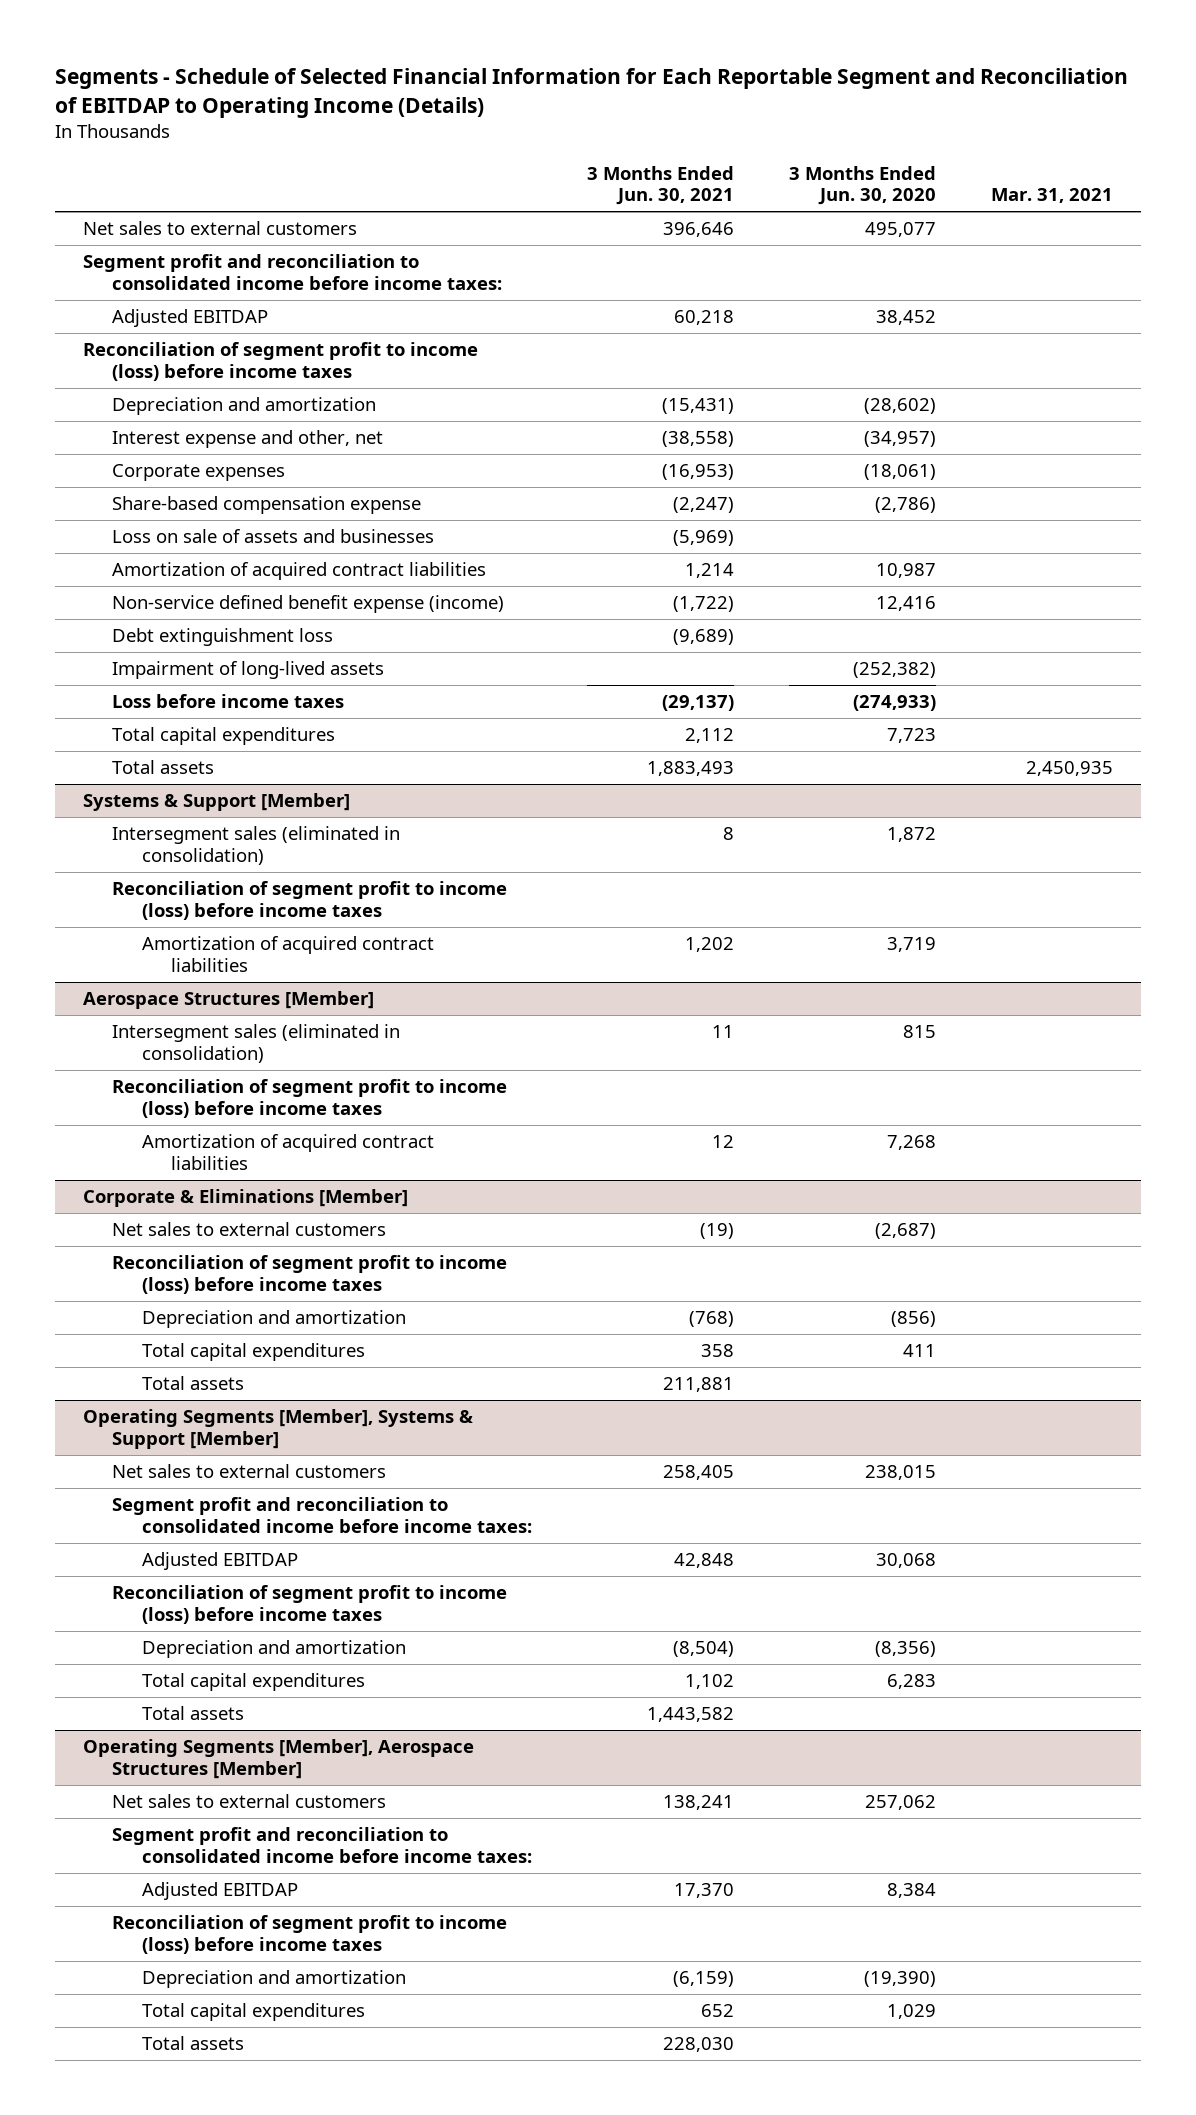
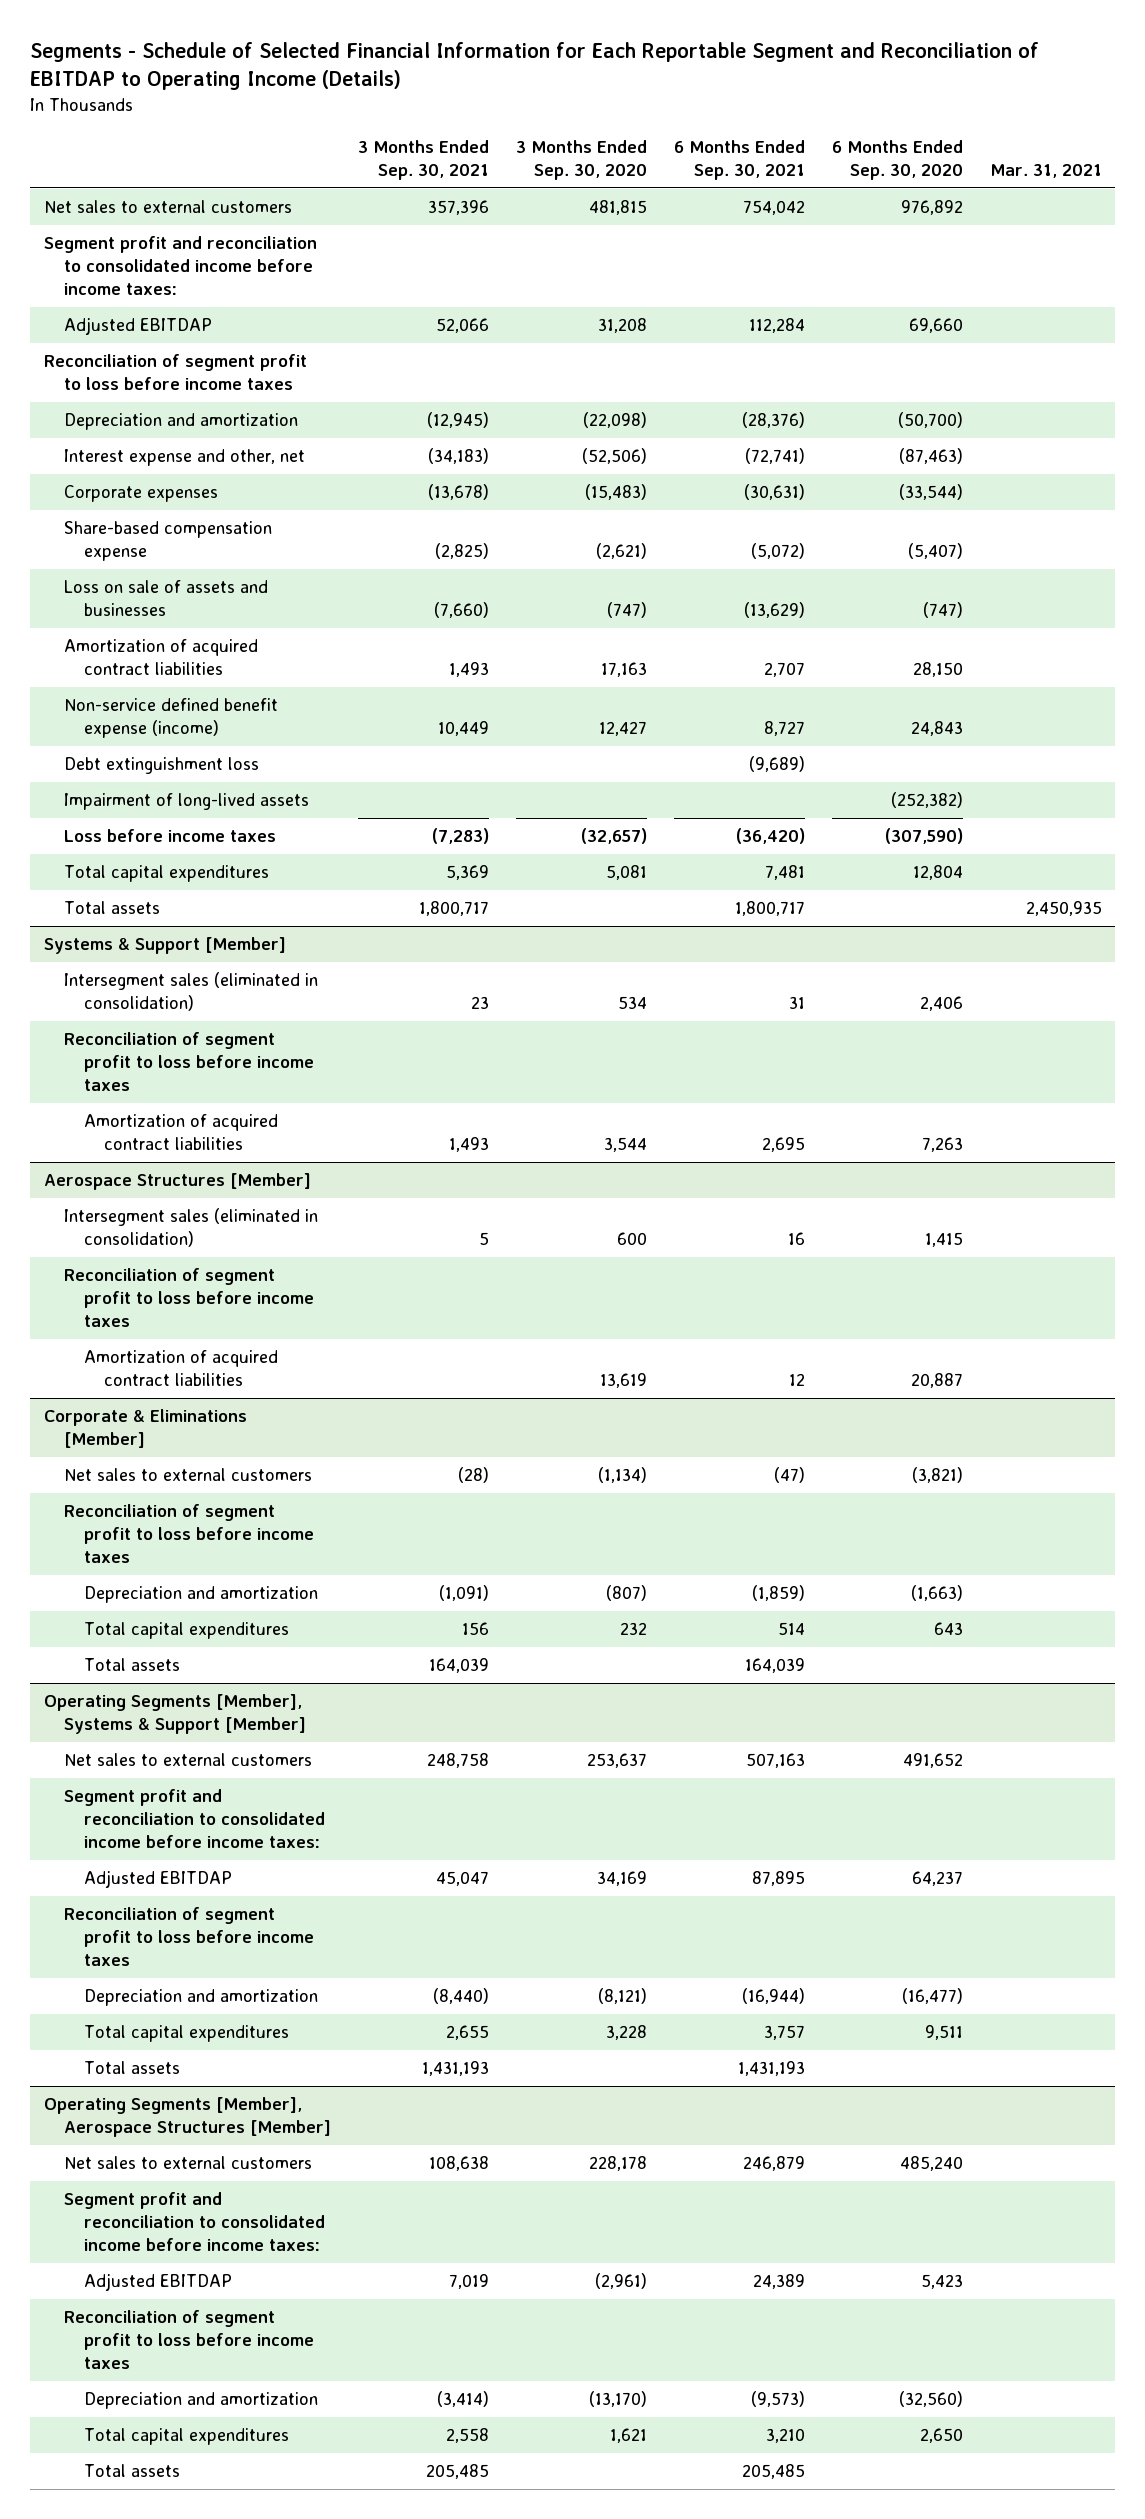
- | 3 Months Ended Jun. 30, 2021 | 3 Months Ended Jun. 30, 2020 | Mar. 31, 2021
+ | 3 Months Ended Sep. 30, 2021 | 3 Months Ended Sep. 30, 2020 | 6 Months Ended Sep. 30, 2021 | 6 Months Ended Sep. 30, 2020 | Mar. 31, 2021
- Reconciliation of segment profit to income (loss) before income taxes
+ Reconciliation of segment profit to loss before income taxes
@ Systems & Support [Member]
- Reconciliation of segment profit to income (loss) before income taxes
+ Reconciliation of segment profit to loss before income taxes
@ Aerospace Structures [Member]
- Reconciliation of segment profit to income (loss) before income taxes
+ Reconciliation of segment profit to loss before income taxes
@ Corporate & Eliminations [Member]
- Reconciliation of segment profit to income (loss) before income taxes
+ Reconciliation of segment profit to loss before income taxes
@ Operating Segments [Member], Systems & Support [Member]
- Reconciliation of segment profit to income (loss) before income taxes
+ Reconciliation of segment profit to loss before income taxes
@ Operating Segments [Member], Aerospace Structures [Member]
- Reconciliation of segment profit to income (loss) before income taxes
+ Reconciliation of segment profit to loss before income taxes

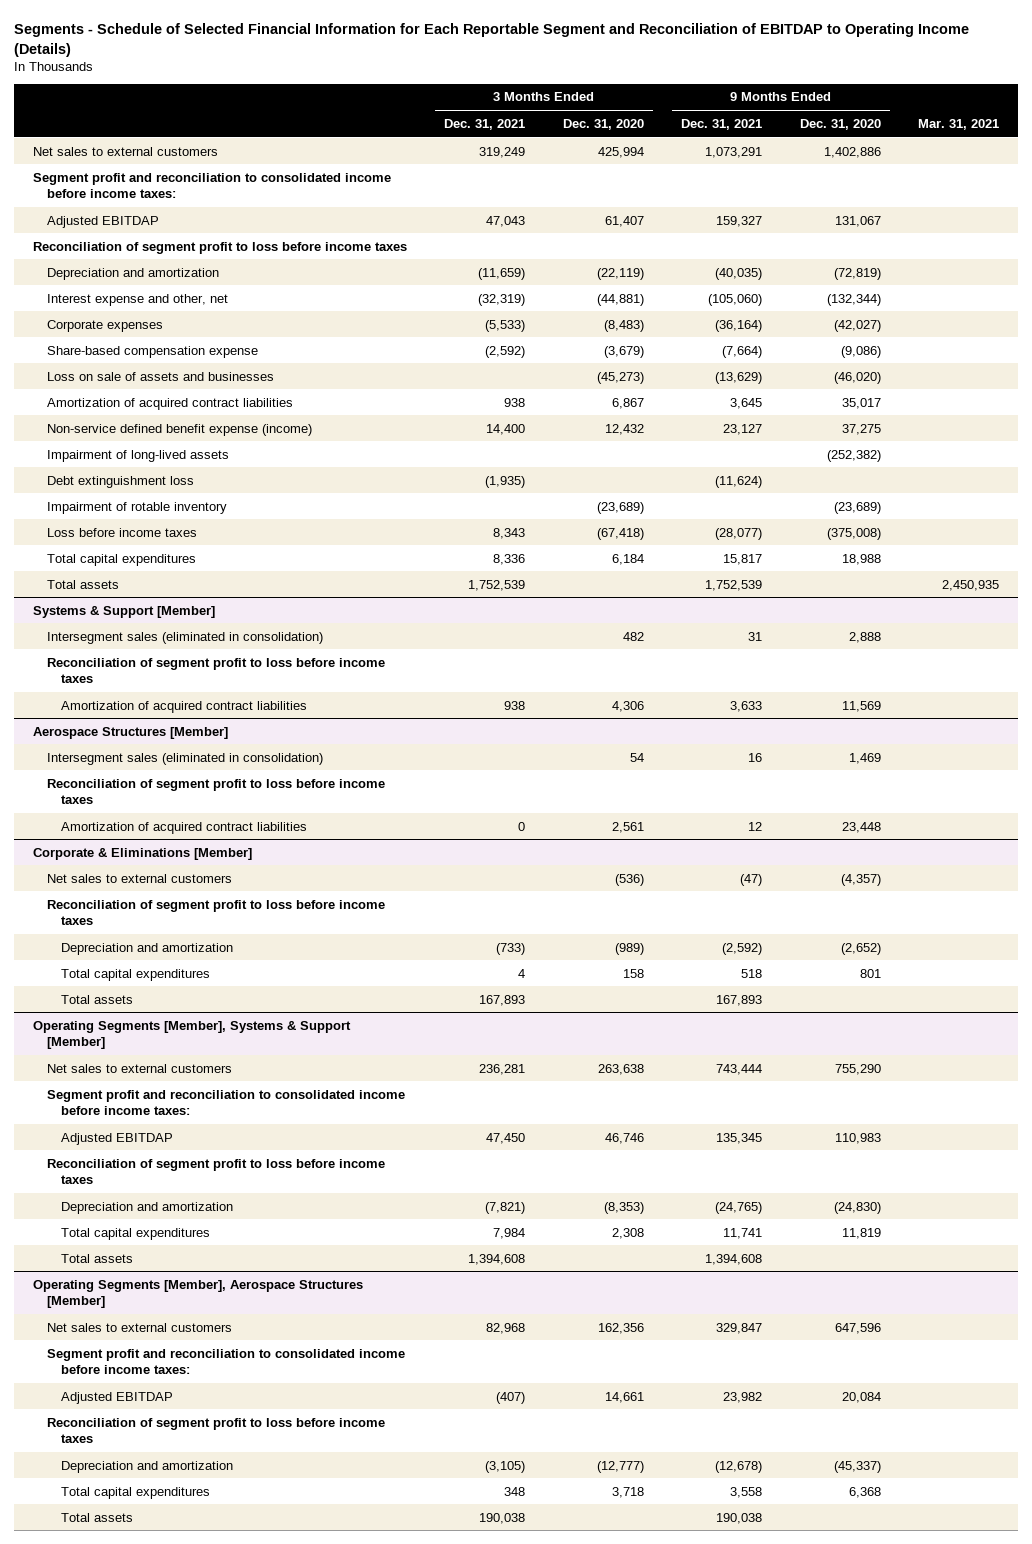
- | 3 Months Ended Sep. 30, 2021 | 3 Months Ended Sep. 30, 2020 | 6 Months Ended Sep. 30, 2021 | 6 Months Ended Sep. 30, 2020 | Mar. 31, 2021
+ | 3 Months Ended Dec. 31, 2021 | 3 Months Ended Dec. 31, 2020 | 9 Months Ended Dec. 31, 2021 | 9 Months Ended Dec. 31, 2020 | Mar. 31, 2021
moved down: Debt extinguishment loss | (1,935) | | (11,624) | |
+ Impairment of rotable inventory | | (23,689) | | (23,689) |

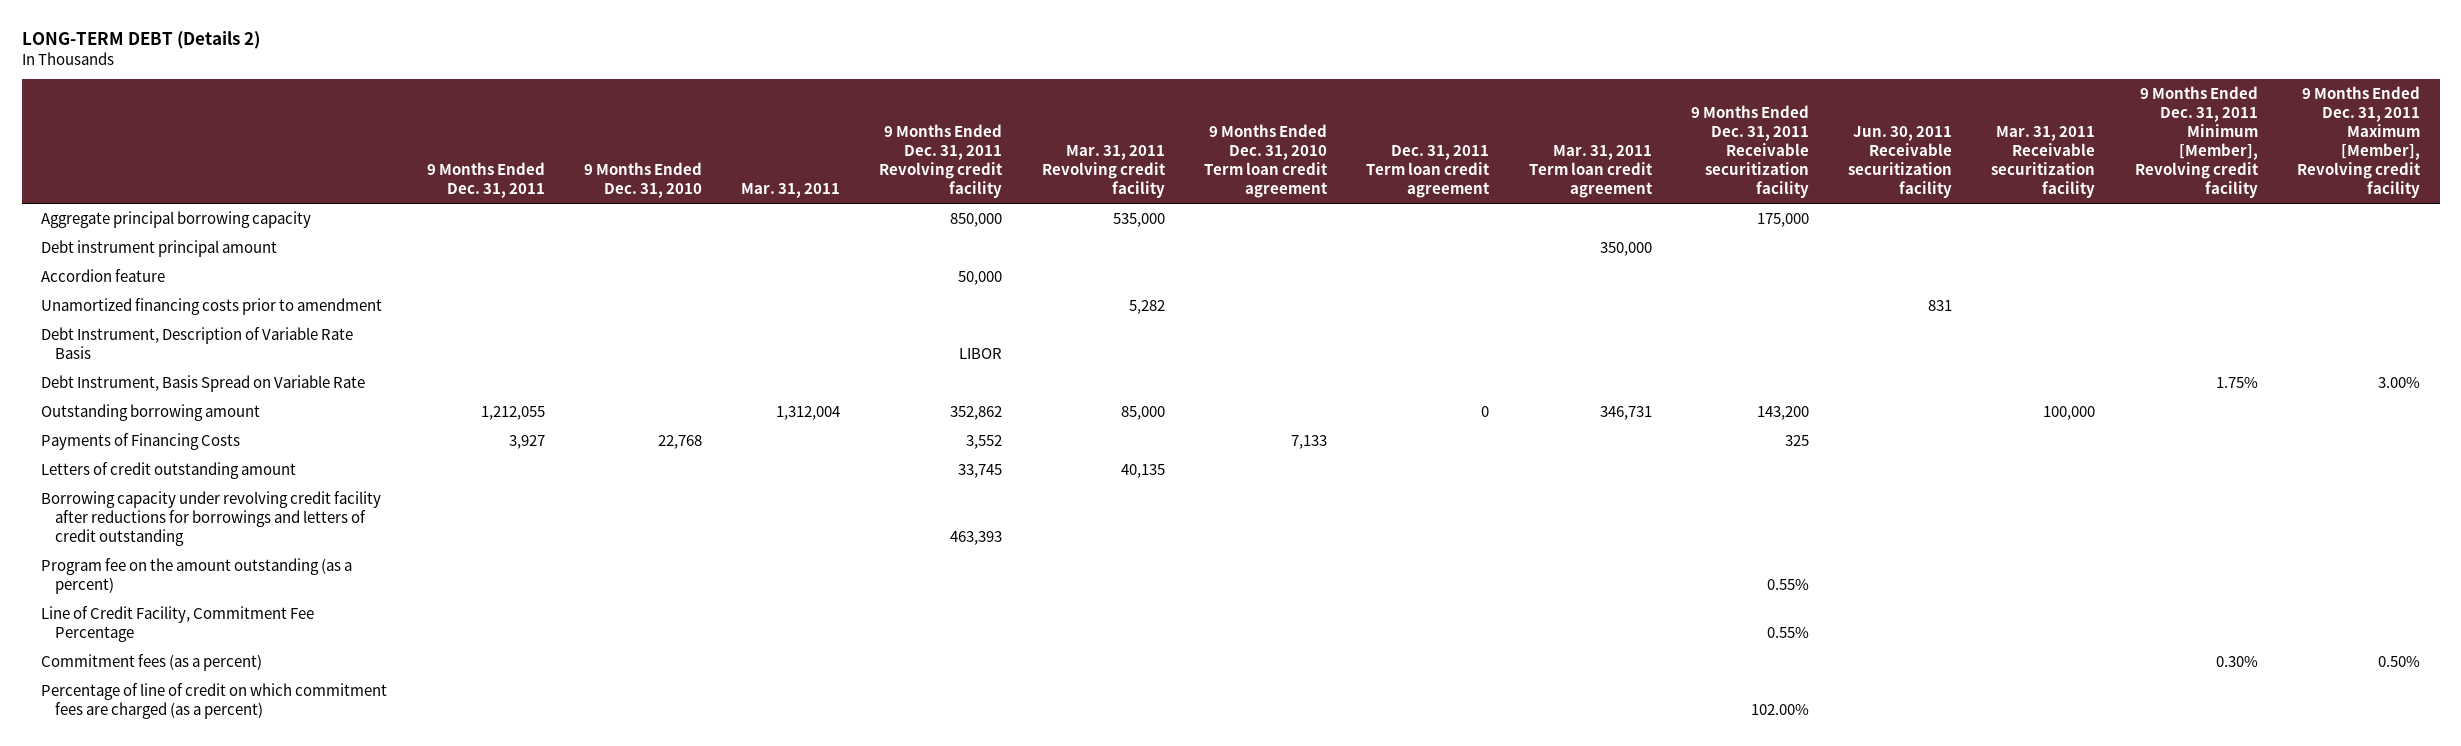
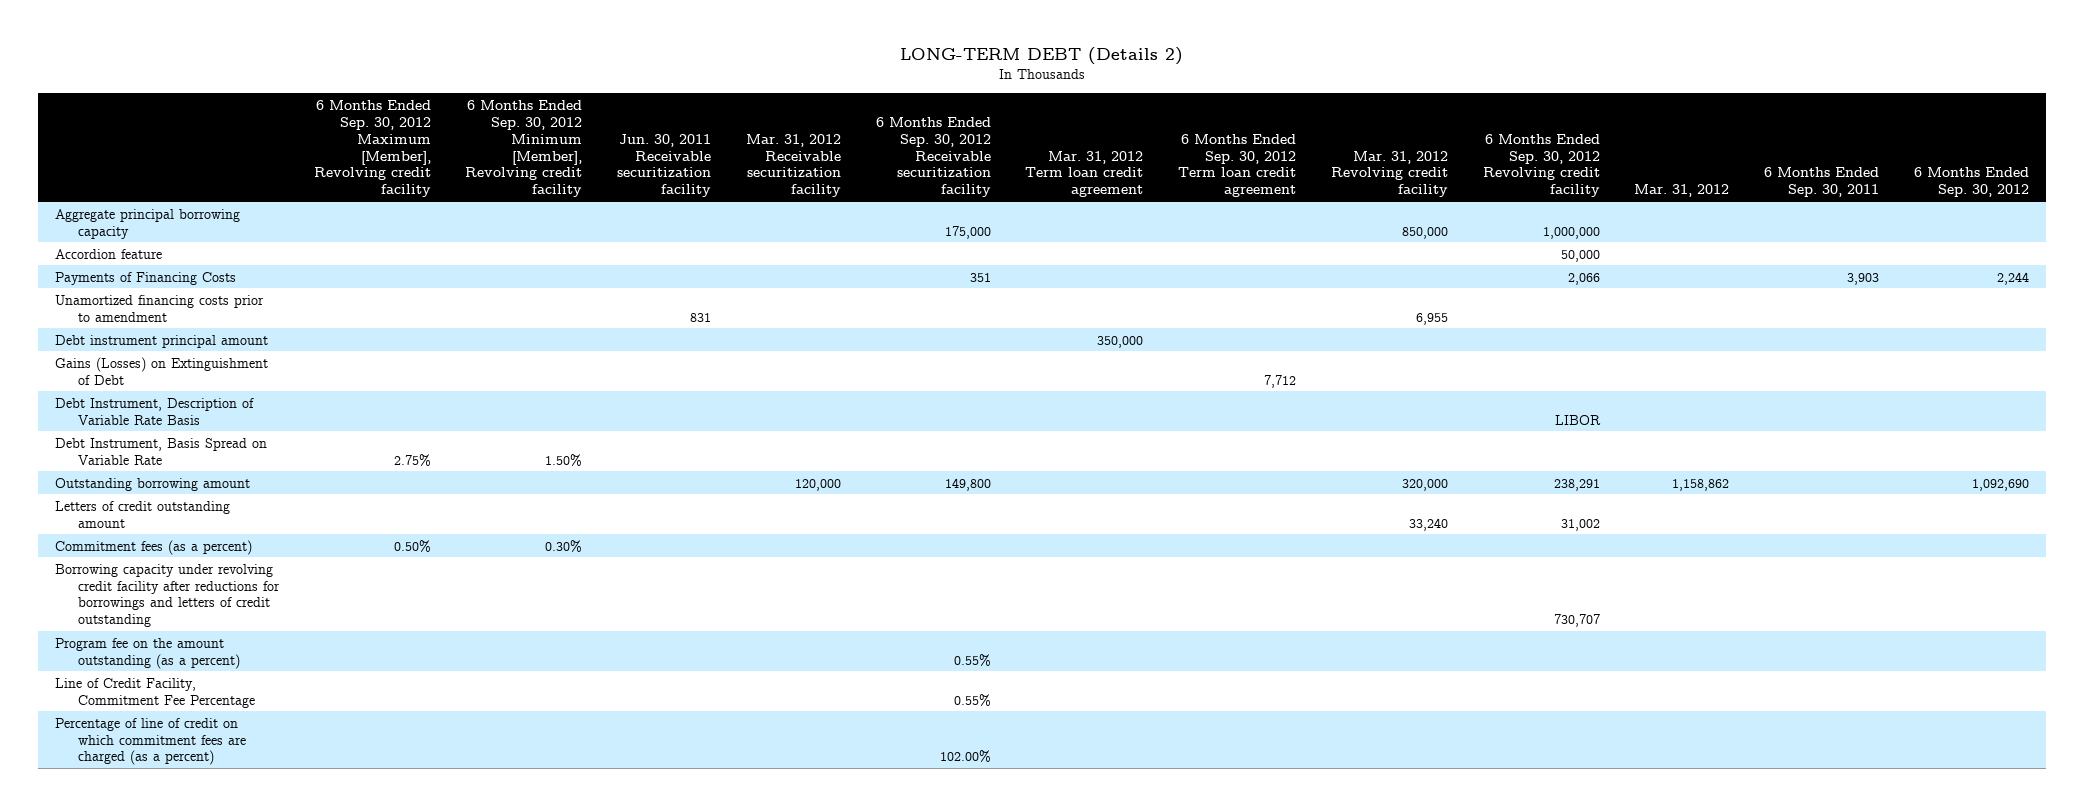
- | 9 Months Ended Dec. 31, 2011 | 9 Months Ended Dec. 31, 2010 | Mar. 31, 2011 | 9 Months Ended Dec. 31, 2011 Revolving credit facility | Mar. 31, 2011 Revolving credit facility | 9 Months Ended Dec. 31, 2010 Term loan credit agreement | Dec. 31, 2011 Term loan credit agreement | Mar. 31, 2011 Term loan credit agreement | 9 Months Ended Dec. 31, 2011 Receivable securitization facility | Jun. 30, 2011 Receivable securitization facility | Mar. 31, 2011 Receivable securitization facility | 9 Months Ended Dec. 31, 2011 Minimum [Member], Revolving credit facility | 9 Months Ended Dec. 31, 2011 Maximum [Member], Revolving credit facility
+ | 6 Months Ended Sep. 30, 2012 Maximum [Member], Revolving credit facility | 6 Months Ended Sep. 30, 2012 Minimum [Member], Revolving credit facility | Jun. 30, 2011 Receivable securitization facility | Mar. 31, 2012 Receivable securitization facility | 6 Months Ended Sep. 30, 2012 Receivable securitization facility | Mar. 31, 2012 Term loan credit agreement | 6 Months Ended Sep. 30, 2012 Term loan credit agreement | Mar. 31, 2012 Revolving credit facility | 6 Months Ended Sep. 30, 2012 Revolving credit facility | Mar. 31, 2012 | 6 Months Ended Sep. 30, 2011 | 6 Months Ended Sep. 30, 2012
moved up: Payments of Financing Costs | | | | | 351 | | | | 2,066 | | 3,903 | 2,244
moved down: Debt instrument principal amount | | | | | | 350,000 | | | | | |
+ Gains (Losses) on Extinguishment of Debt | | | | | | | 7,712 | | | | |
moved up: Commitment fees (as a percent) | 0.50% | 0.30% | | | | | | | | | |

